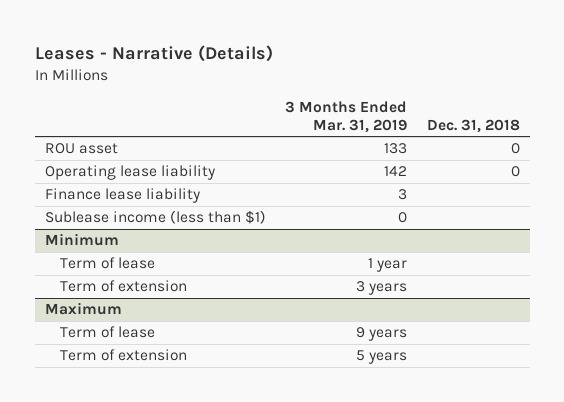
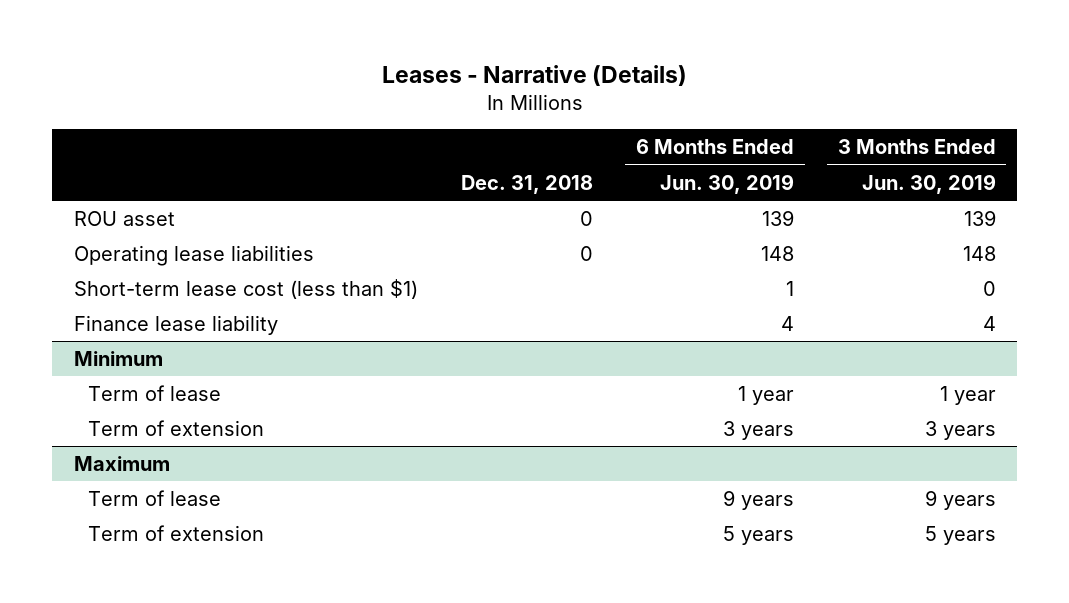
- | 3 Months Ended Mar. 31, 2019 | Dec. 31, 2018
+ | Dec. 31, 2018 | 6 Months Ended Jun. 30, 2019 | 3 Months Ended Jun. 30, 2019
- Operating lease liability | 142 | 0
+ Operating lease liabilities | 0 | 148 | 148
+ Short-term lease cost (less than $1) | | 1 | 0
- Sublease income (less than $1) | 0 |

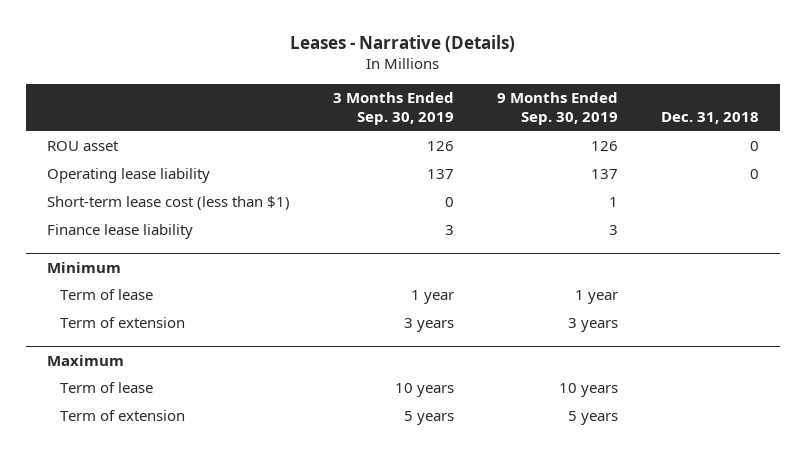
- | Dec. 31, 2018 | 6 Months Ended Jun. 30, 2019 | 3 Months Ended Jun. 30, 2019
+ | 3 Months Ended Sep. 30, 2019 | 9 Months Ended Sep. 30, 2019 | Dec. 31, 2018
- Operating lease liabilities | 0 | 148 | 148
+ Operating lease liability | 137 | 137 | 0

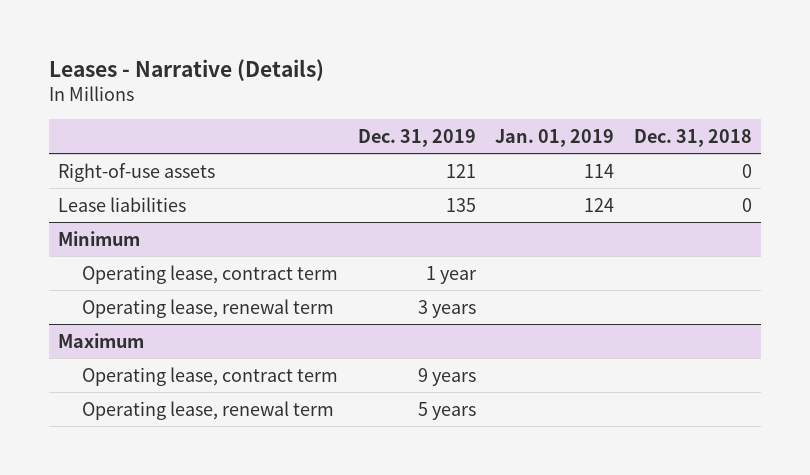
- | 3 Months Ended Sep. 30, 2019 | 9 Months Ended Sep. 30, 2019 | Dec. 31, 2018
+ | Dec. 31, 2019 | Jan. 01, 2019 | Dec. 31, 2018
- ROU asset | 126 | 126 | 0
- Operating lease liability | 137 | 137 | 0
- Short-term lease cost (less than $1) | 0 | 1 |
- Finance lease liability | 3 | 3 |
+ Right-of-use assets | 121 | 114 | 0
+ Lease liabilities | 135 | 124 | 0
@ Minimum
- Term of lease | 1 year | 1 year |
- Term of extension | 3 years | 3 years |
+ Operating lease, contract term | 1 year | |
+ Operating lease, renewal term | 3 years | |
@ Maximum
- Term of lease | 10 years | 10 years |
- Term of extension | 5 years | 5 years |
+ Operating lease, contract term | 9 years | |
+ Operating lease, renewal term | 5 years | |

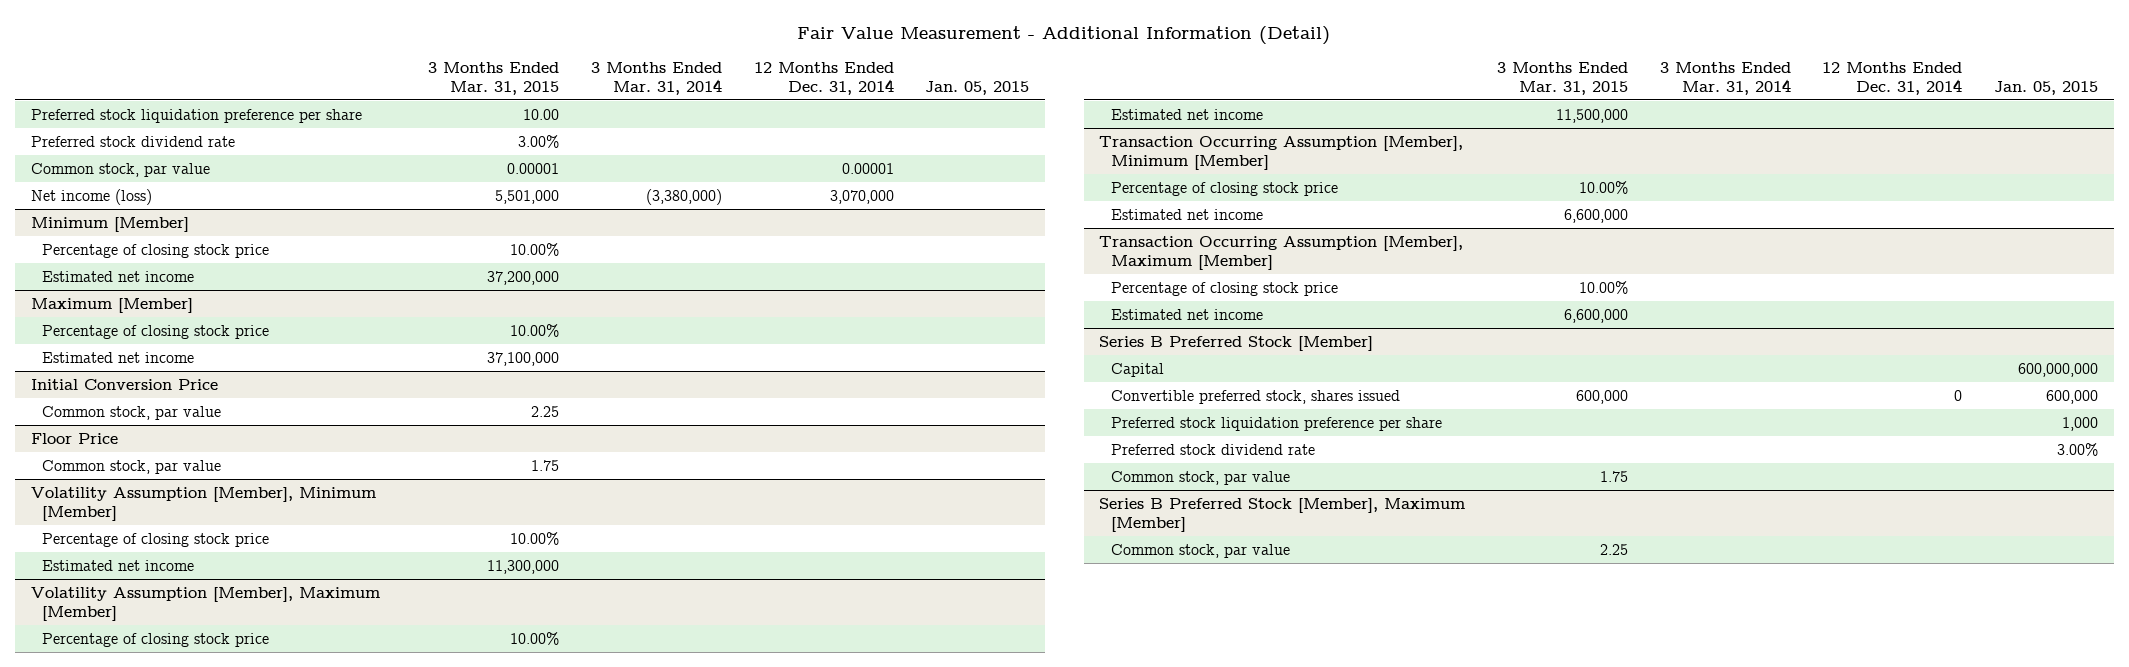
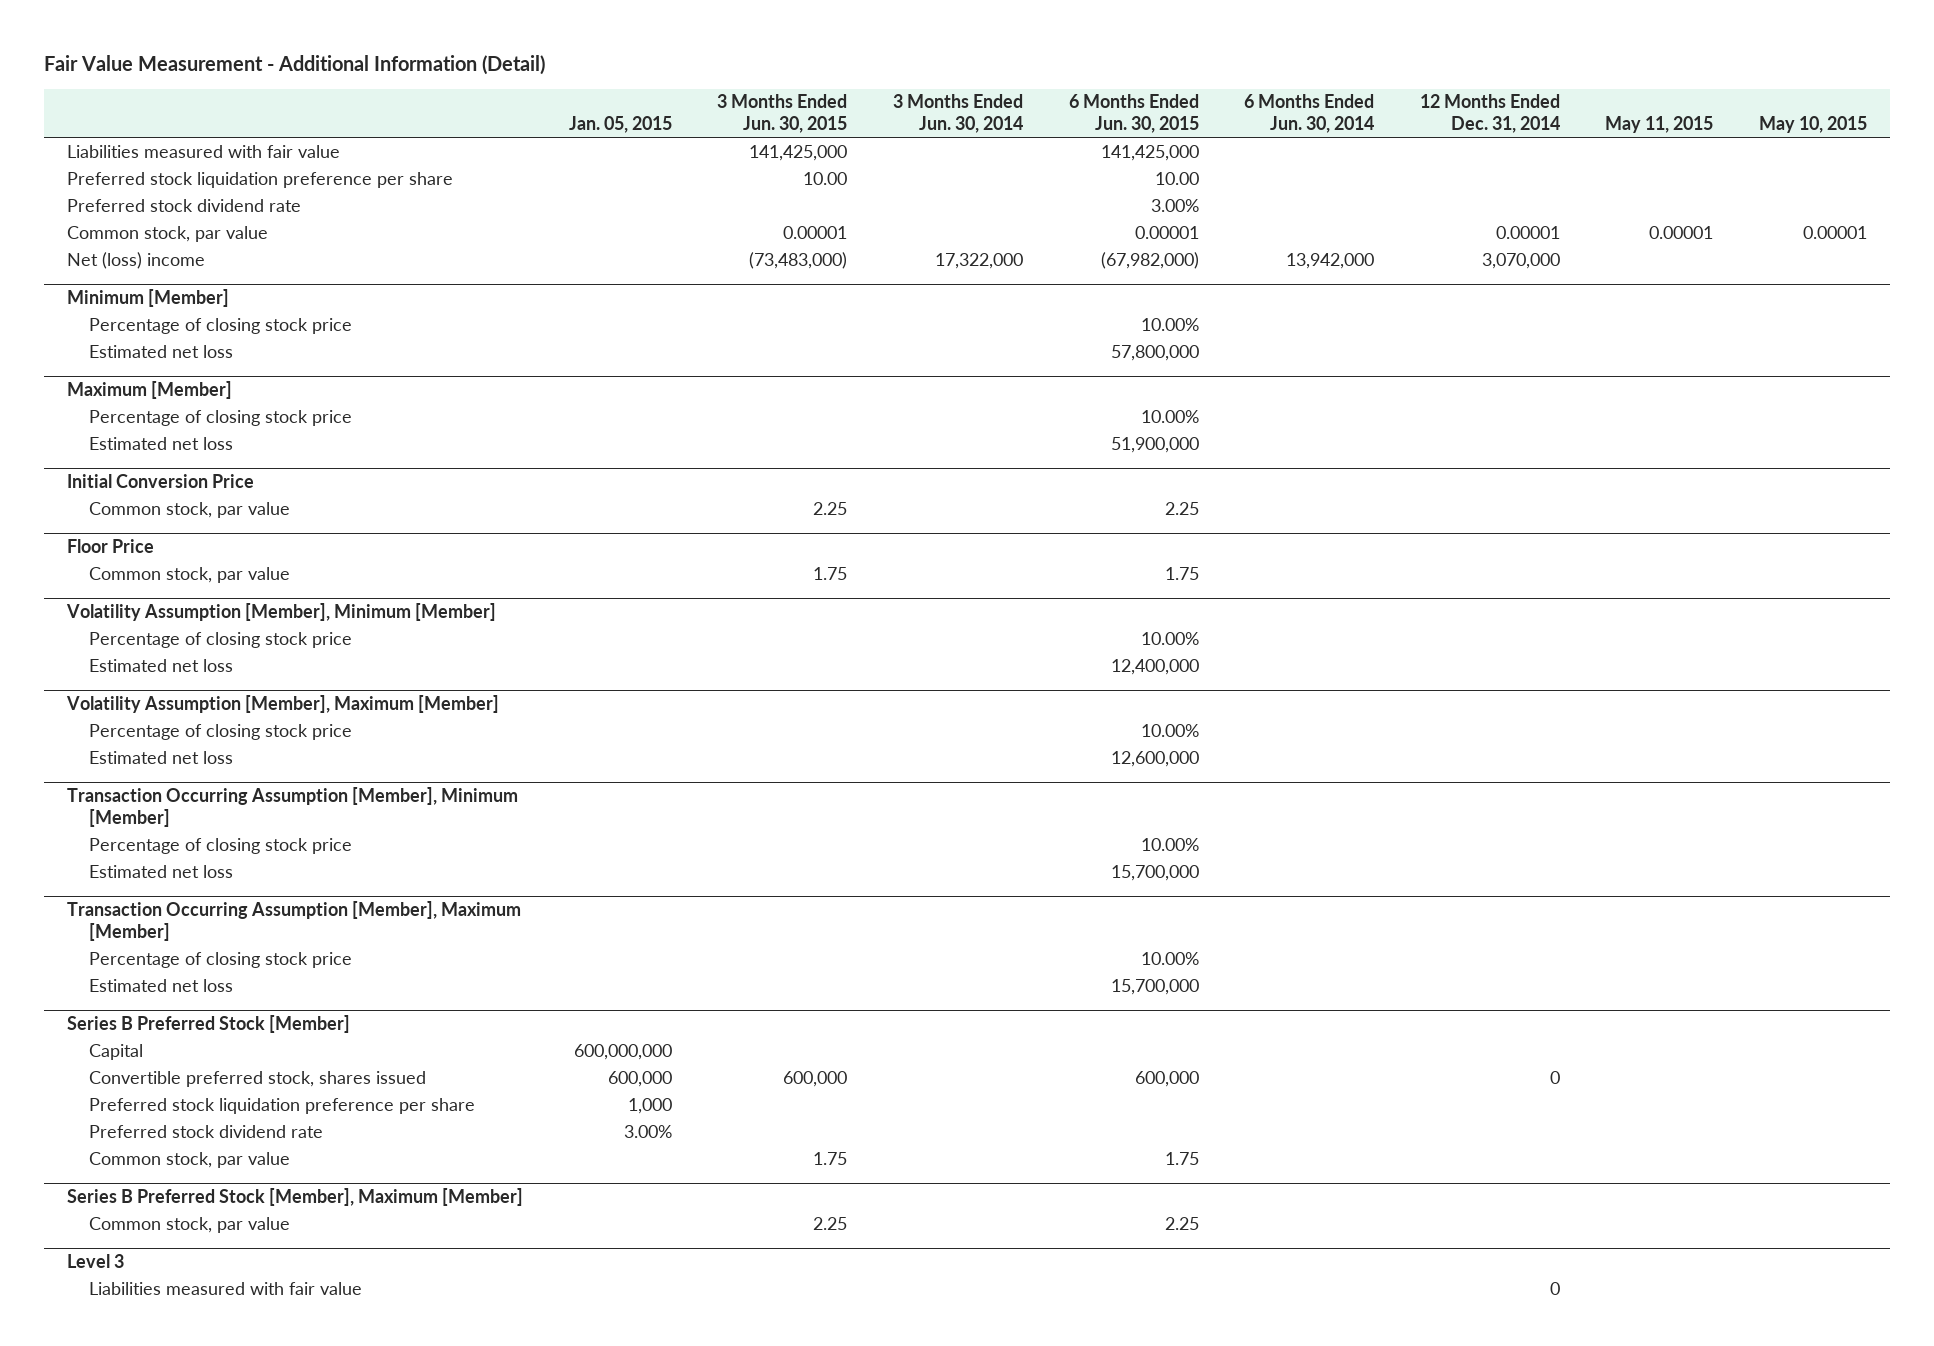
- | 3 Months Ended Mar. 31, 2015 | 3 Months Ended Mar. 31, 2014 | 12 Months Ended Dec. 31, 2014 | Jan. 05, 2015
+ | Jan. 05, 2015 | 3 Months Ended Jun. 30, 2015 | 3 Months Ended Jun. 30, 2014 | 6 Months Ended Jun. 30, 2015 | 6 Months Ended Jun. 30, 2014 | 12 Months Ended Dec. 31, 2014 | May 11, 2015 | May 10, 2015
+ Liabilities measured with fair value | | 141,425,000 | | 141,425,000 | | | |
- Net income (loss) | 5,501,000 | (3,380,000) | 3,070,000 |
+ Net (loss) income | | (73,483,000) | 17,322,000 | (67,982,000) | 13,942,000 | 3,070,000 | |
@ Minimum [Member]
- Estimated net income | 37,200,000 | | |
+ Estimated net loss | | | | 57,800,000 | | | |
@ Maximum [Member]
- Estimated net income | 37,100,000 | | |
+ Estimated net loss | | | | 51,900,000 | | | |
@ Volatility Assumption [Member], Minimum [Member]
- Estimated net income | 11,300,000 | | |
+ Estimated net loss | | | | 12,400,000 | | | |
@ Volatility Assumption [Member], Maximum [Member]
- Estimated net income | 11,500,000 | | |
+ Estimated net loss | | | | 12,600,000 | | | |
@ Transaction Occurring Assumption [Member], Minimum [Member]
- Estimated net income | 6,600,000 | | |
+ Estimated net loss | | | | 15,700,000 | | | |
@ Transaction Occurring Assumption [Member], Maximum [Member]
- Estimated net income | 6,600,000 | | |
+ Estimated net loss | | | | 15,700,000 | | | |
+ Level 3
+ Liabilities measured with fair value | | | | | | 0 | |

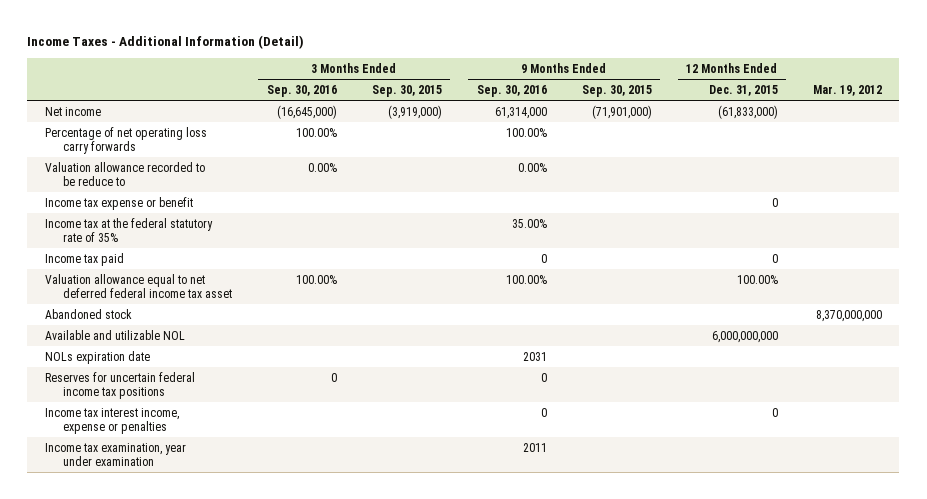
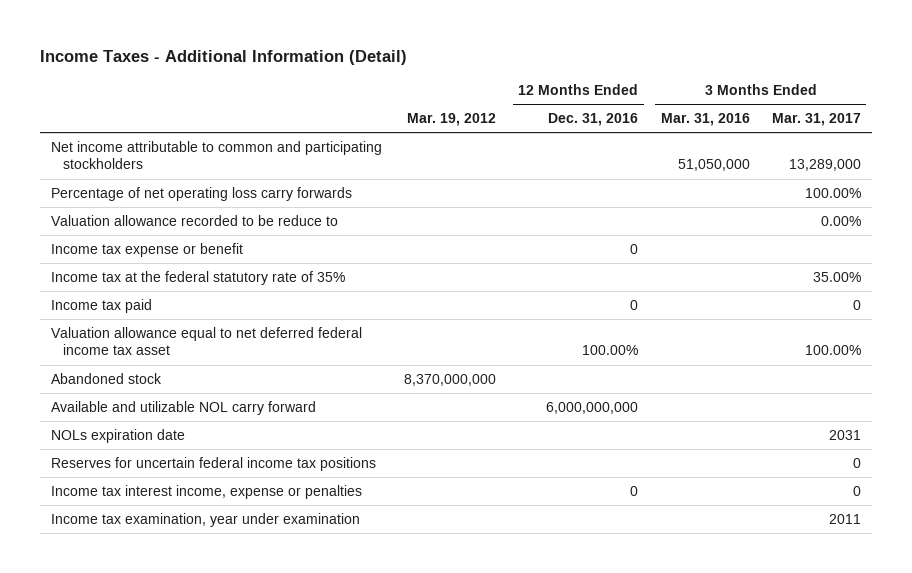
- | 3 Months Ended Sep. 30, 2016 | 3 Months Ended Sep. 30, 2015 | 9 Months Ended Sep. 30, 2016 | 9 Months Ended Sep. 30, 2015 | 12 Months Ended Dec. 31, 2015 | Mar. 19, 2012
+ | Mar. 19, 2012 | 12 Months Ended Dec. 31, 2016 | 3 Months Ended Mar. 31, 2016 | 3 Months Ended Mar. 31, 2017
- Net income | (16,645,000) | (3,919,000) | 61,314,000 | (71,901,000) | (61,833,000) |
+ Net income attributable to common and participating stockholders | | | 51,050,000 | 13,289,000
- Available and utilizable NOL | | | | | 6,000,000,000 |
+ Available and utilizable NOL carry forward | | 6,000,000,000 | |

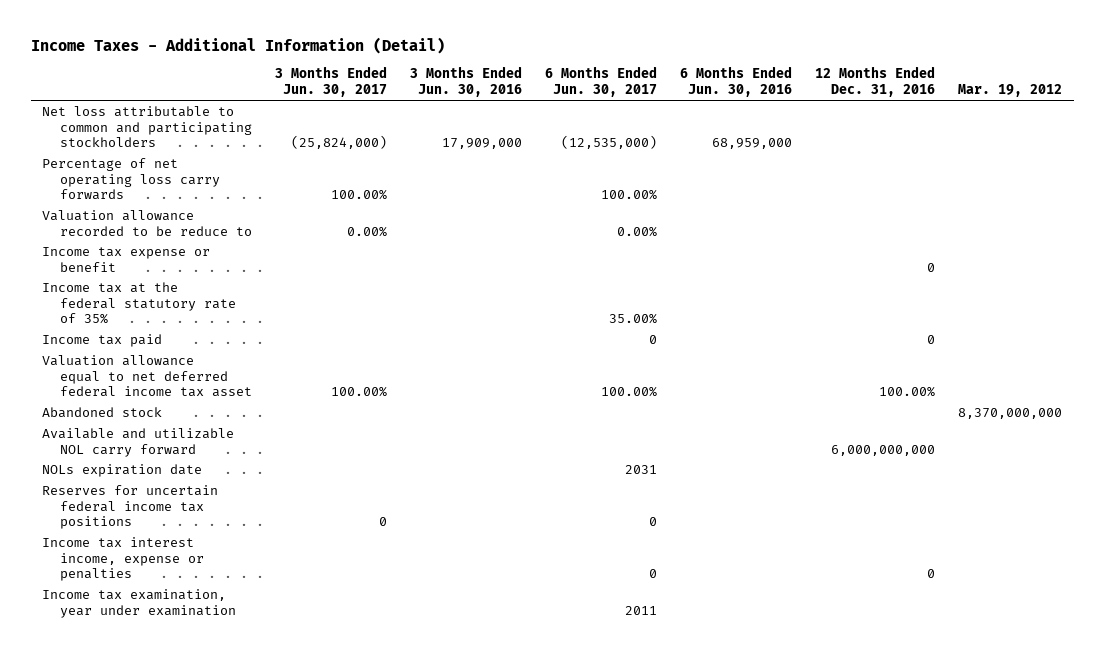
- | Mar. 19, 2012 | 12 Months Ended Dec. 31, 2016 | 3 Months Ended Mar. 31, 2016 | 3 Months Ended Mar. 31, 2017
+ | 3 Months Ended Jun. 30, 2017 | 3 Months Ended Jun. 30, 2016 | 6 Months Ended Jun. 30, 2017 | 6 Months Ended Jun. 30, 2016 | 12 Months Ended Dec. 31, 2016 | Mar. 19, 2012
- Net income attributable to common and participating stockholders | | | 51,050,000 | 13,289,000
+ Net loss attributable to common and participating stockholders | (25,824,000) | 17,909,000 | (12,535,000) | 68,959,000 | |

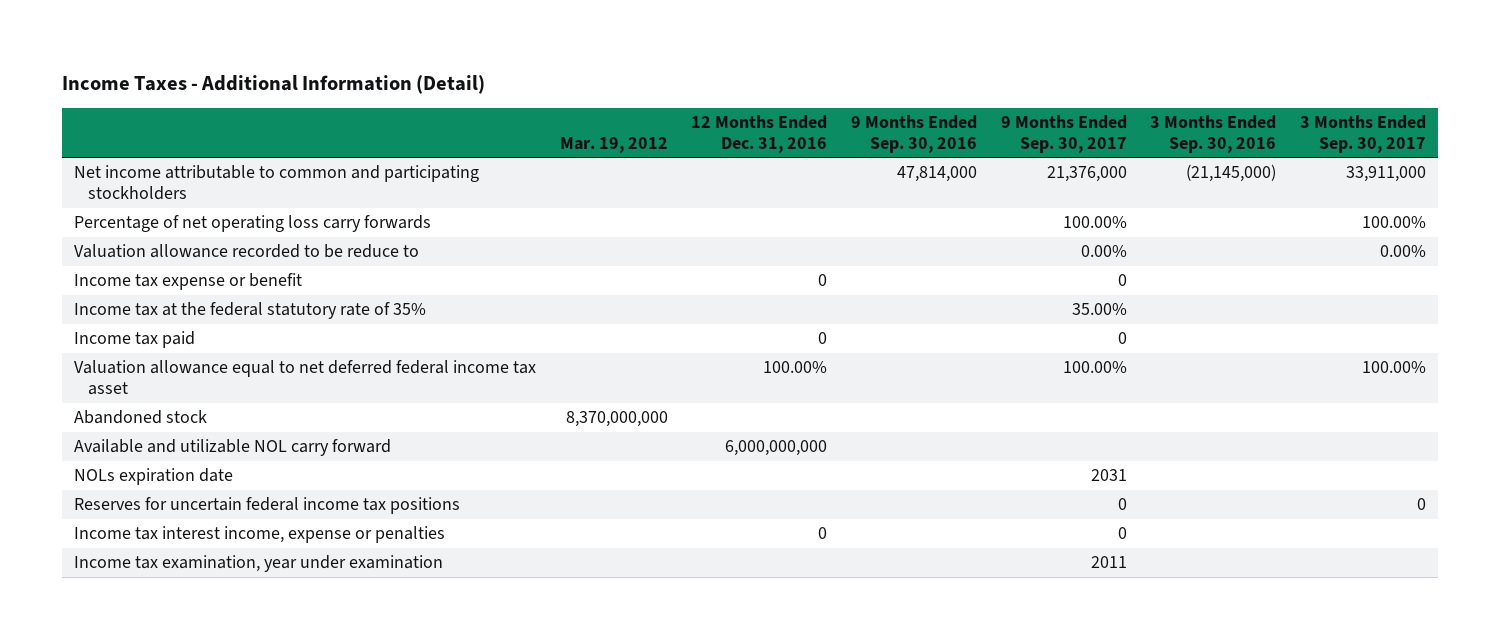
- | 3 Months Ended Jun. 30, 2017 | 3 Months Ended Jun. 30, 2016 | 6 Months Ended Jun. 30, 2017 | 6 Months Ended Jun. 30, 2016 | 12 Months Ended Dec. 31, 2016 | Mar. 19, 2012
+ | Mar. 19, 2012 | 12 Months Ended Dec. 31, 2016 | 9 Months Ended Sep. 30, 2016 | 9 Months Ended Sep. 30, 2017 | 3 Months Ended Sep. 30, 2016 | 3 Months Ended Sep. 30, 2017
- Net loss attributable to common and participating stockholders | (25,824,000) | 17,909,000 | (12,535,000) | 68,959,000 | |
+ Net income attributable to common and participating stockholders | | | 47,814,000 | 21,376,000 | (21,145,000) | 33,911,000

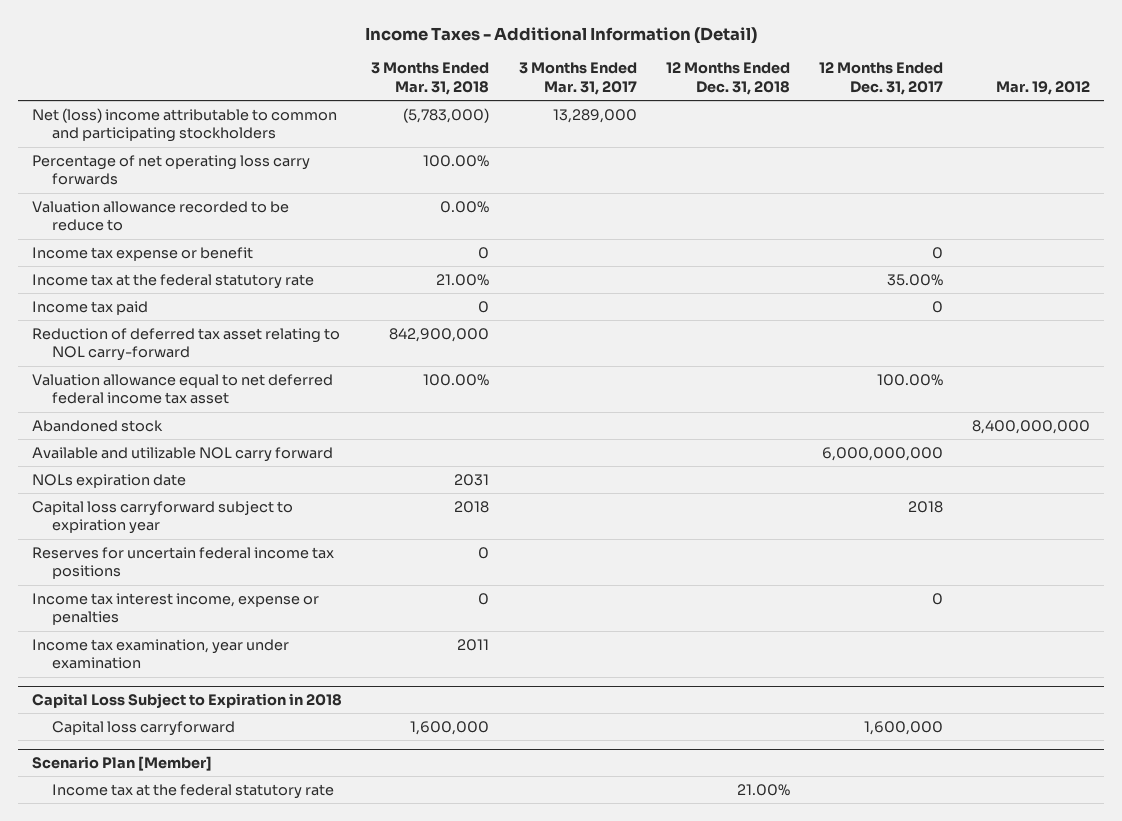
- | Mar. 19, 2012 | 12 Months Ended Dec. 31, 2016 | 9 Months Ended Sep. 30, 2016 | 9 Months Ended Sep. 30, 2017 | 3 Months Ended Sep. 30, 2016 | 3 Months Ended Sep. 30, 2017
+ | 3 Months Ended Mar. 31, 2018 | 3 Months Ended Mar. 31, 2017 | 12 Months Ended Dec. 31, 2018 | 12 Months Ended Dec. 31, 2017 | Mar. 19, 2012
- Net income attributable to common and participating stockholders | | | 47,814,000 | 21,376,000 | (21,145,000) | 33,911,000
+ Net (loss) income attributable to common and participating stockholders | (5,783,000) | 13,289,000 | | |
- Income tax at the federal statutory rate of 35% | | | | 35.00% | |
+ Income tax at the federal statutory rate | 21.00% | | | 35.00% |
+ Reduction of deferred tax asset relating to NOL carry-forward | 842,900,000 | | | |
- Abandoned stock | 8,370,000,000 | | | | |
+ Abandoned stock | | | | | 8,400,000,000
+ Capital loss carryforward subject to expiration year | 2018 | | | 2018 |
+ Capital Loss Subject to Expiration in 2018
+ Capital loss carryforward | 1,600,000 | | | 1,600,000 |
+ Scenario Plan [Member]
+ Income tax at the federal statutory rate | | | 21.00% | |

